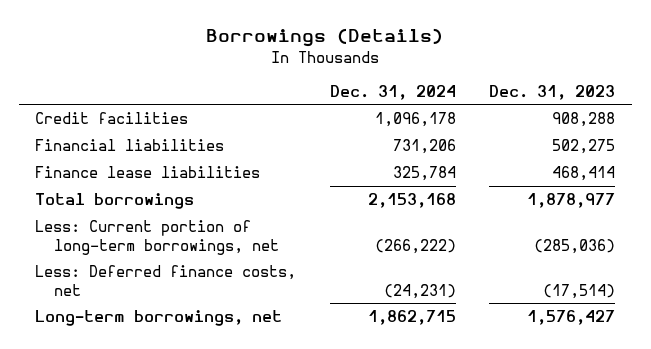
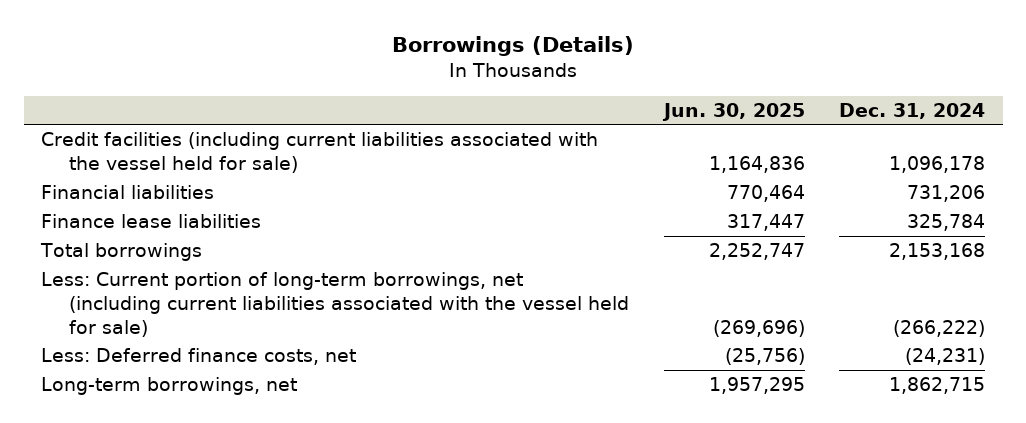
- | Dec. 31, 2024 | Dec. 31, 2023
+ | Jun. 30, 2025 | Dec. 31, 2024
- Credit facilities | 1,096,178 | 908,288
+ Credit facilities (including current liabilities associated with the vessel held for sale) | 1,164,836 | 1,096,178
- Less: Current portion of long-term borrowings, net | (266,222) | (285,036)
+ Less: Current portion of long-term borrowings, net (including current liabilities associated with the vessel held for sale) | (269,696) | (266,222)

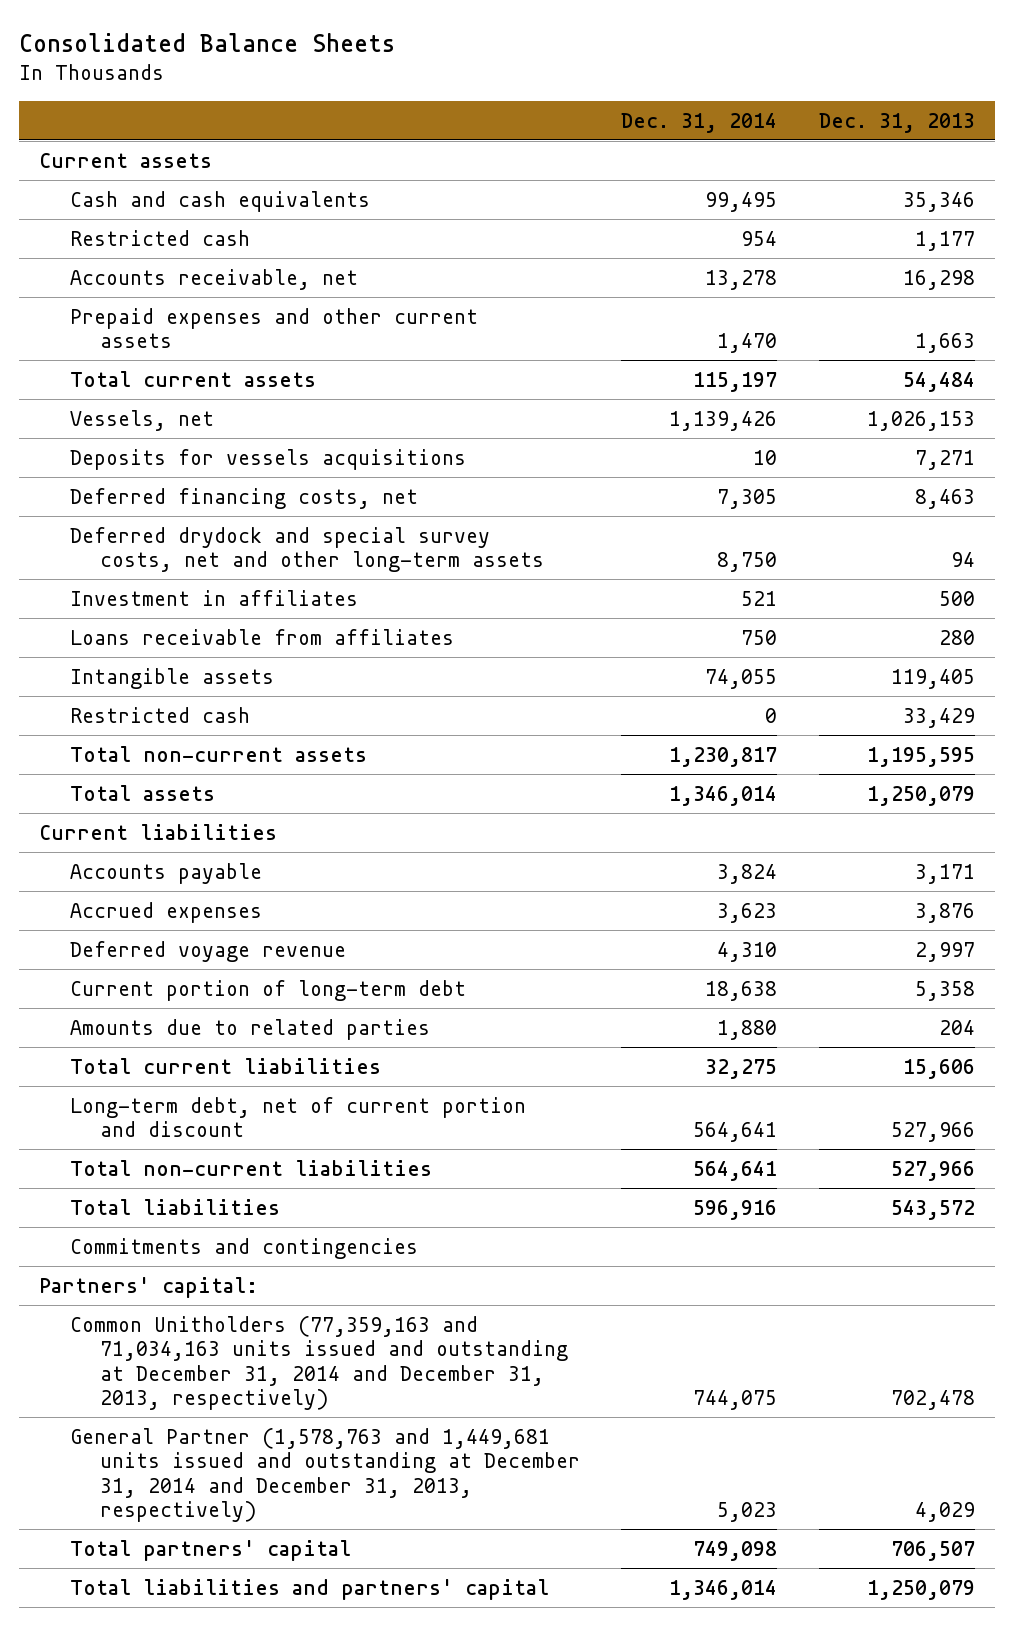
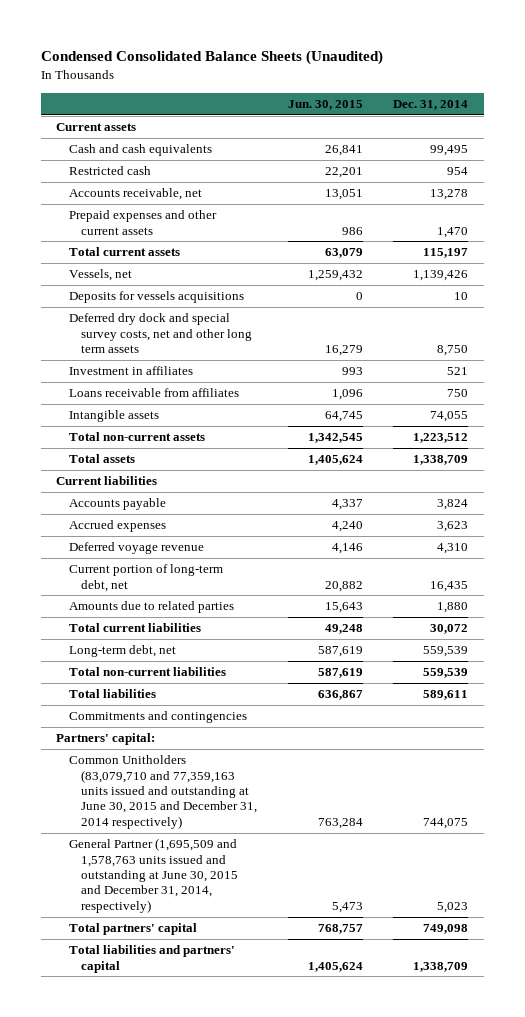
- Consolidated Balance Sheets
+ Condensed Consolidated Balance Sheets (Unaudited)
- | Dec. 31, 2014 | Dec. 31, 2013
+ | Jun. 30, 2015 | Dec. 31, 2014
- Deferred financing costs, net | 7,305 | 8,463
- Deferred drydock and special survey costs, net and other long-term assets | 8,750 | 94
+ Deferred dry dock and special survey costs, net and other long term assets | 16,279 | 8,750
- Restricted cash | 0 | 33,429
- Total non-current assets | 1,230,817 | 1,195,595
- Total assets | 1,346,014 | 1,250,079
+ Total non-current assets | 1,342,545 | 1,223,512
+ Total assets | 1,405,624 | 1,338,709
- Current portion of long-term debt | 18,638 | 5,358
+ Current portion of long-term debt, net | 20,882 | 16,435
- Total current liabilities | 32,275 | 15,606
- Long-term debt, net of current portion and discount | 564,641 | 527,966
- Total non-current liabilities | 564,641 | 527,966
- Total liabilities | 596,916 | 543,572
+ Total current liabilities | 49,248 | 30,072
+ Long-term debt, net | 587,619 | 559,539
+ Total non-current liabilities | 587,619 | 559,539
+ Total liabilities | 636,867 | 589,611
- Common Unitholders (77,359,163 and 71,034,163 units issued and outstanding at December 31, 2014 and December 31, 2013, respectively) | 744,075 | 702,478
- General Partner (1,578,763 and 1,449,681 units issued and outstanding at December 31, 2014 and December 31, 2013, respectively) | 5,023 | 4,029
+ Common Unitholders (83,079,710 and 77,359,163 units issued and outstanding at June 30, 2015 and December 31, 2014 respectively) | 763,284 | 744,075
+ General Partner (1,695,509 and 1,578,763 units issued and outstanding at June 30, 2015 and December 31, 2014, respectively) | 5,473 | 5,023
- Total liabilities and partners' capital | 1,346,014 | 1,250,079
+ Total liabilities and partners' capital | 1,405,624 | 1,338,709

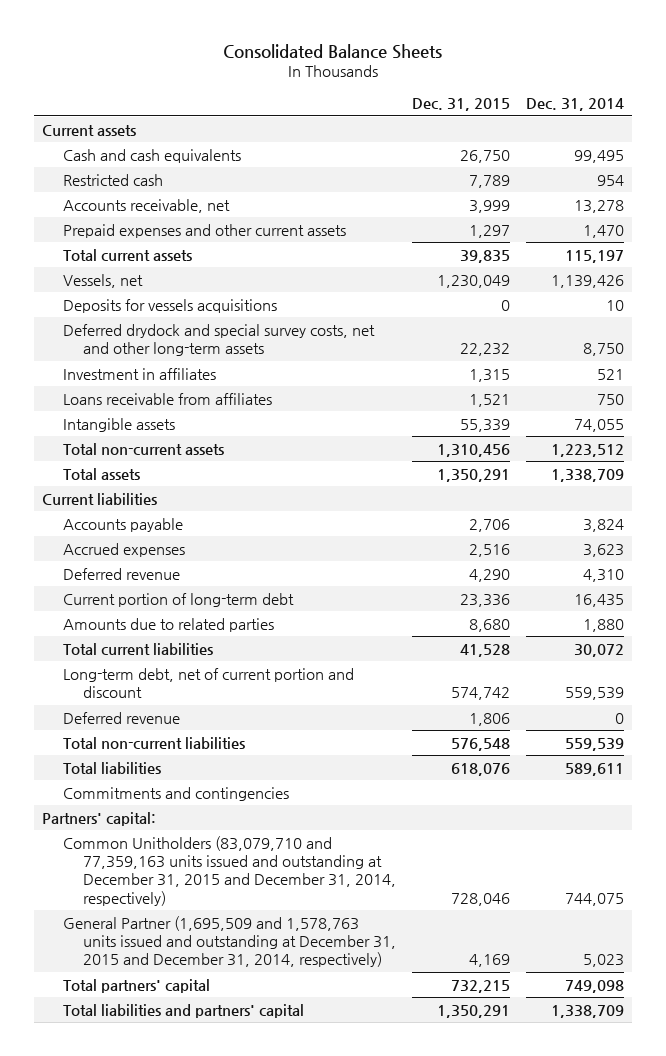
- Condensed Consolidated Balance Sheets (Unaudited)
+ Consolidated Balance Sheets
- | Jun. 30, 2015 | Dec. 31, 2014
+ | Dec. 31, 2015 | Dec. 31, 2014
- Deferred dry dock and special survey costs, net and other long term assets | 16,279 | 8,750
+ Deferred drydock and special survey costs, net and other long-term assets | 22,232 | 8,750
- Deferred voyage revenue | 4,146 | 4,310
- Current portion of long-term debt, net | 20,882 | 16,435
+ Deferred revenue | 4,290 | 4,310
+ Current portion of long-term debt | 23,336 | 16,435
- Long-term debt, net | 587,619 | 559,539
+ Long-term debt, net of current portion and discount | 574,742 | 559,539
+ Deferred revenue | 1,806 | 0
- Common Unitholders (83,079,710 and 77,359,163 units issued and outstanding at June 30, 2015 and December 31, 2014 respectively) | 763,284 | 744,075
- General Partner (1,695,509 and 1,578,763 units issued and outstanding at June 30, 2015 and December 31, 2014, respectively) | 5,473 | 5,023
+ Common Unitholders (83,079,710 and 77,359,163 units issued and outstanding at December 31, 2015 and December 31, 2014, respectively) | 728,046 | 744,075
+ General Partner (1,695,509 and 1,578,763 units issued and outstanding at December 31, 2015 and December 31, 2014, respectively) | 4,169 | 5,023

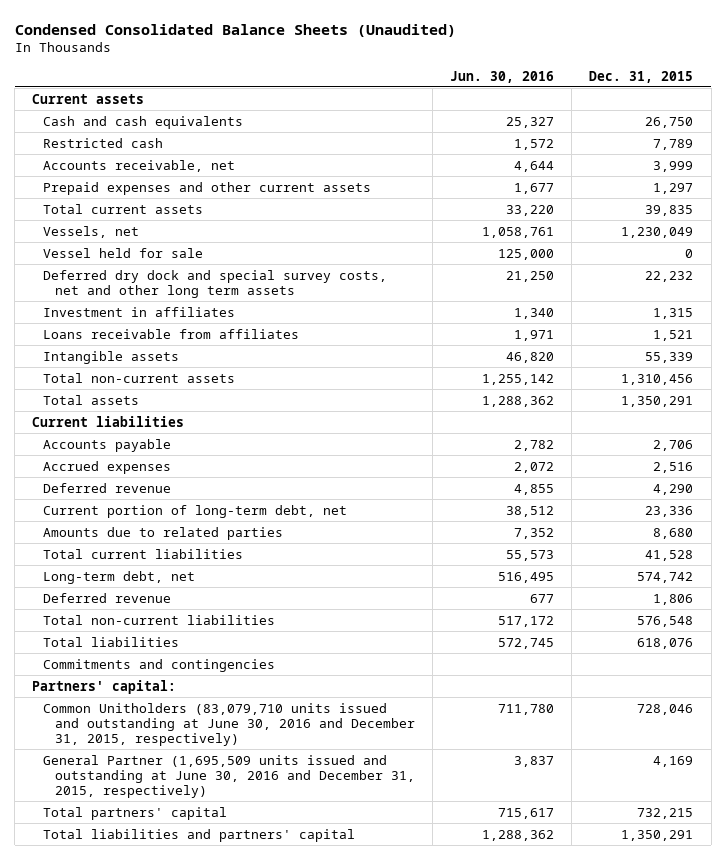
- Consolidated Balance Sheets
+ Condensed Consolidated Balance Sheets (Unaudited)
- | Dec. 31, 2015 | Dec. 31, 2014
+ | Jun. 30, 2016 | Dec. 31, 2015
- Deposits for vessels acquisitions | 0 | 10
- Deferred drydock and special survey costs, net and other long-term assets | 22,232 | 8,750
+ Vessel held for sale | 125,000 | 0
+ Deferred dry dock and special survey costs, net and other long term assets | 21,250 | 22,232
- Current portion of long-term debt | 23,336 | 16,435
+ Current portion of long-term debt, net | 38,512 | 23,336
- Long-term debt, net of current portion and discount | 574,742 | 559,539
+ Long-term debt, net | 516,495 | 574,742
- Common Unitholders (83,079,710 and 77,359,163 units issued and outstanding at December 31, 2015 and December 31, 2014, respectively) | 728,046 | 744,075
- General Partner (1,695,509 and 1,578,763 units issued and outstanding at December 31, 2015 and December 31, 2014, respectively) | 4,169 | 5,023
+ Common Unitholders (83,079,710 units issued and outstanding at June 30, 2016 and December 31, 2015, respectively) | 711,780 | 728,046
+ General Partner (1,695,509 units issued and outstanding at June 30, 2016 and December 31, 2015, respectively) | 3,837 | 4,169

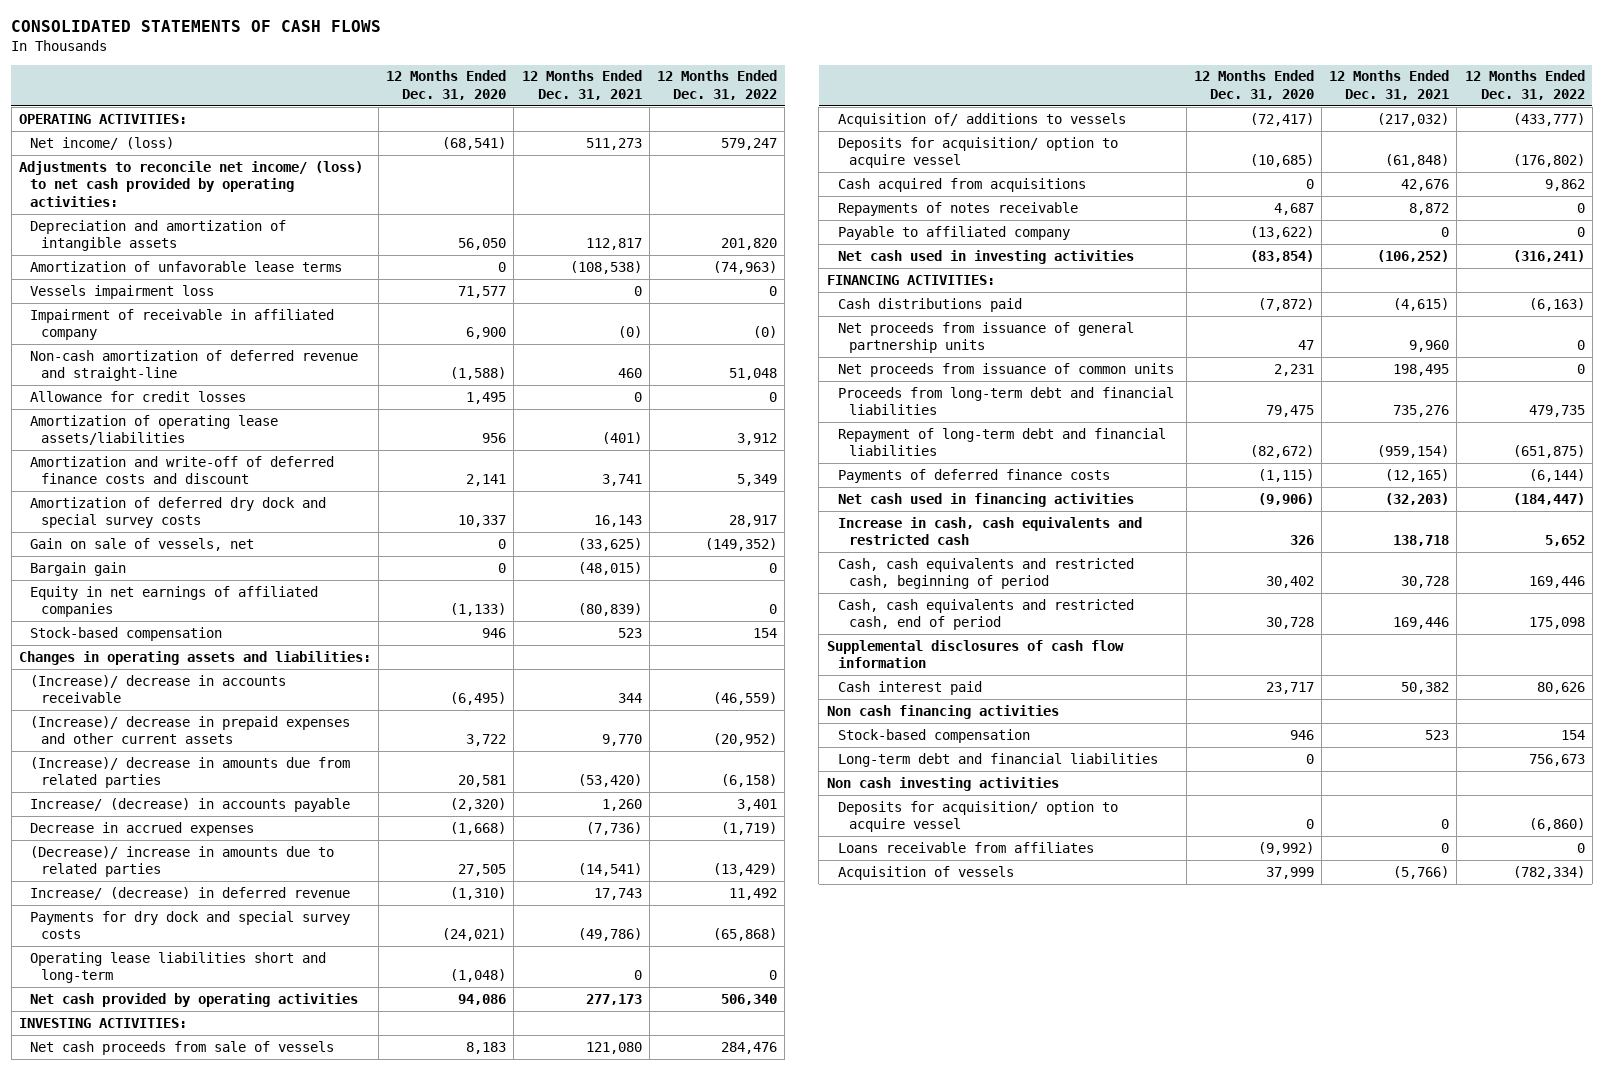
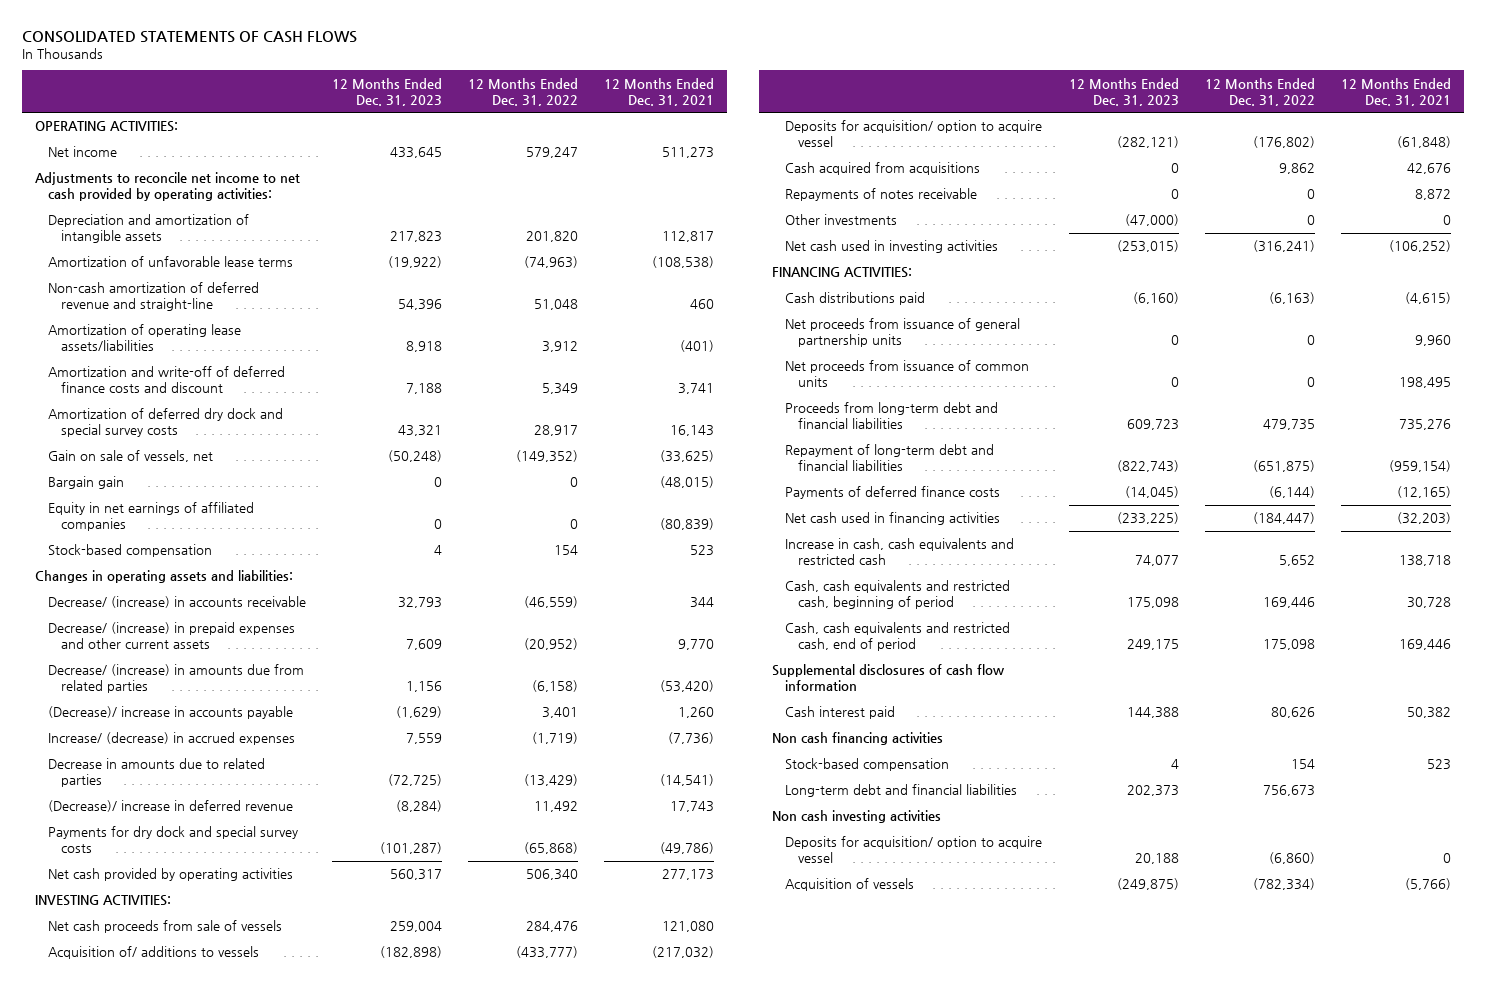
- | 12 Months Ended Dec. 31, 2020 | 12 Months Ended Dec. 31, 2021 | 12 Months Ended Dec. 31, 2022
+ | 12 Months Ended Dec. 31, 2023 | 12 Months Ended Dec. 31, 2022 | 12 Months Ended Dec. 31, 2021
- Net income/ (loss) | (68,541) | 511,273 | 579,247
- Adjustments to reconcile net income/ (loss) to net cash provided by operating activities:
+ Net income | 433,645 | 579,247 | 511,273
+ Adjustments to reconcile net income to net cash provided by operating activities:
- Vessels impairment loss | 71,577 | 0 | 0
- Impairment of receivable in affiliated company | 6,900 | (0) | (0)
- Allowance for credit losses | 1,495 | 0 | 0
- (Increase)/ decrease in accounts receivable | (6,495) | 344 | (46,559)
- (Increase)/ decrease in prepaid expenses and other current assets | 3,722 | 9,770 | (20,952)
- (Increase)/ decrease in amounts due from related parties | 20,581 | (53,420) | (6,158)
- Increase/ (decrease) in accounts payable | (2,320) | 1,260 | 3,401
- Decrease in accrued expenses | (1,668) | (7,736) | (1,719)
- (Decrease)/ increase in amounts due to related parties | 27,505 | (14,541) | (13,429)
- Increase/ (decrease) in deferred revenue | (1,310) | 17,743 | 11,492
+ Decrease/ (increase) in accounts receivable | 32,793 | (46,559) | 344
+ Decrease/ (increase) in prepaid expenses and other current assets | 7,609 | (20,952) | 9,770
+ Decrease/ (increase) in amounts due from related parties | 1,156 | (6,158) | (53,420)
+ (Decrease)/ increase in accounts payable | (1,629) | 3,401 | 1,260
+ Increase/ (decrease) in accrued expenses | 7,559 | (1,719) | (7,736)
+ Decrease in amounts due to related parties | (72,725) | (13,429) | (14,541)
+ (Decrease)/ increase in deferred revenue | (8,284) | 11,492 | 17,743
- Operating lease liabilities short and long-term | (1,048) | 0 | 0
- Payable to affiliated company | (13,622) | 0 | 0
+ Other investments | (47,000) | 0 | 0
- Loans receivable from affiliates | (9,992) | 0 | 0

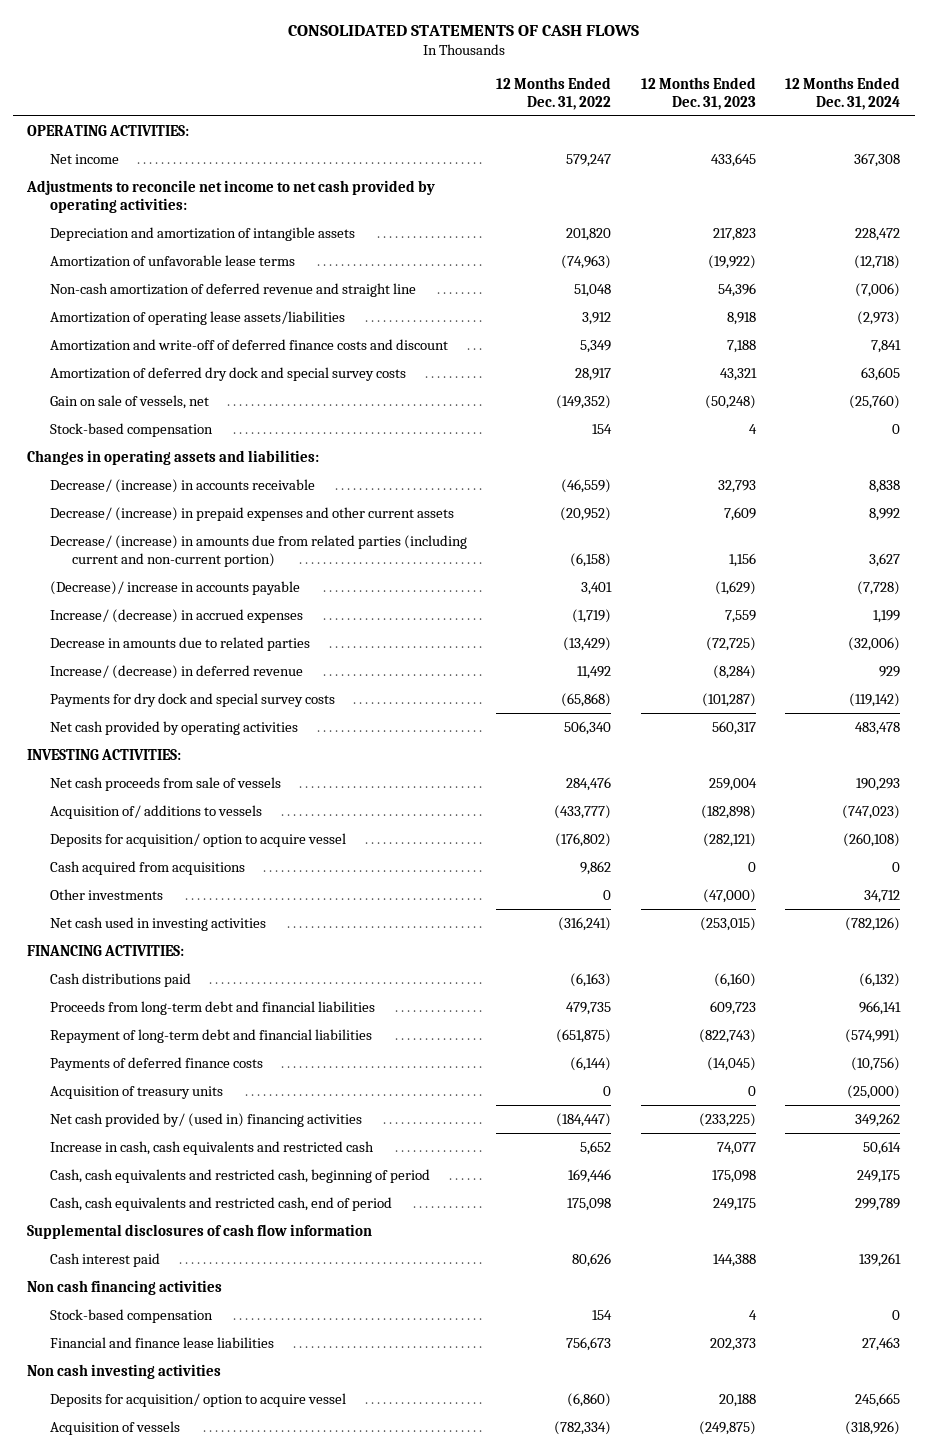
- | 12 Months Ended Dec. 31, 2023 | 12 Months Ended Dec. 31, 2022 | 12 Months Ended Dec. 31, 2021
+ | 12 Months Ended Dec. 31, 2022 | 12 Months Ended Dec. 31, 2023 | 12 Months Ended Dec. 31, 2024
- Non-cash amortization of deferred revenue and straight-line | 54,396 | 51,048 | 460
+ Non-cash amortization of deferred revenue and straight line | 51,048 | 54,396 | (7,006)
- Bargain gain | 0 | 0 | (48,015)
- Equity in net earnings of affiliated companies | 0 | 0 | (80,839)
- Decrease/ (increase) in amounts due from related parties | 1,156 | (6,158) | (53,420)
+ Decrease/ (increase) in amounts due from related parties (including current and non-current portion) | (6,158) | 1,156 | 3,627
- (Decrease)/ increase in deferred revenue | (8,284) | 11,492 | 17,743
+ Increase/ (decrease) in deferred revenue | 11,492 | (8,284) | 929
- Repayments of notes receivable | 0 | 0 | 8,872
- Net proceeds from issuance of general partnership units | 0 | 0 | 9,960
- Net proceeds from issuance of common units | 0 | 0 | 198,495
- Net cash used in financing activities | (233,225) | (184,447) | (32,203)
+ Acquisition of treasury units | 0 | 0 | (25,000)
+ Net cash provided by/ (used in) financing activities | (184,447) | (233,225) | 349,262
- Long-term debt and financial liabilities | 202,373 | 756,673 |
+ Financial and finance lease liabilities | 756,673 | 202,373 | 27,463

